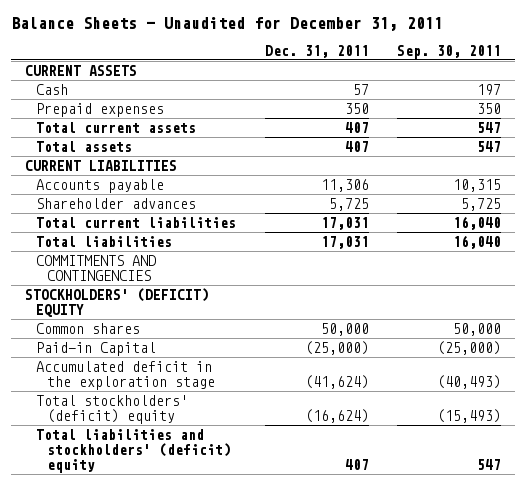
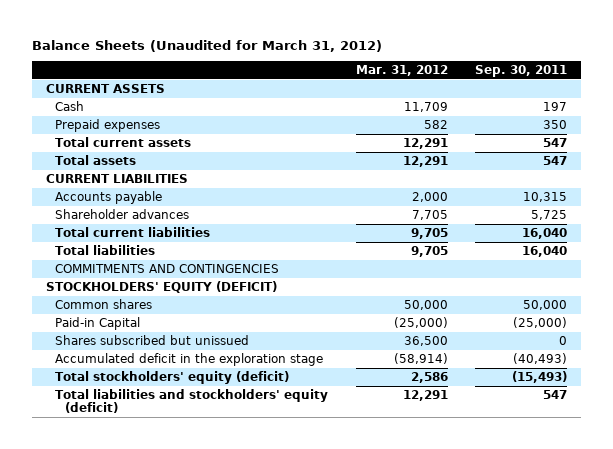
- Balance Sheets - Unaudited for December 31, 2011
+ Balance Sheets (Unaudited for March 31, 2012)
- | Dec. 31, 2011 | Sep. 30, 2011
+ | Mar. 31, 2012 | Sep. 30, 2011
- STOCKHOLDERS' (DEFICIT) EQUITY
+ STOCKHOLDERS' EQUITY (DEFICIT)
+ Shares subscribed but unissued | 36,500 | 0
- Total stockholders' (deficit) equity | (16,624) | (15,493)
- Total liabilities and stockholders' (deficit) equity | 407 | 547
+ Total stockholders' equity (deficit) | 2,586 | (15,493)
+ Total liabilities and stockholders' equity (deficit) | 12,291 | 547

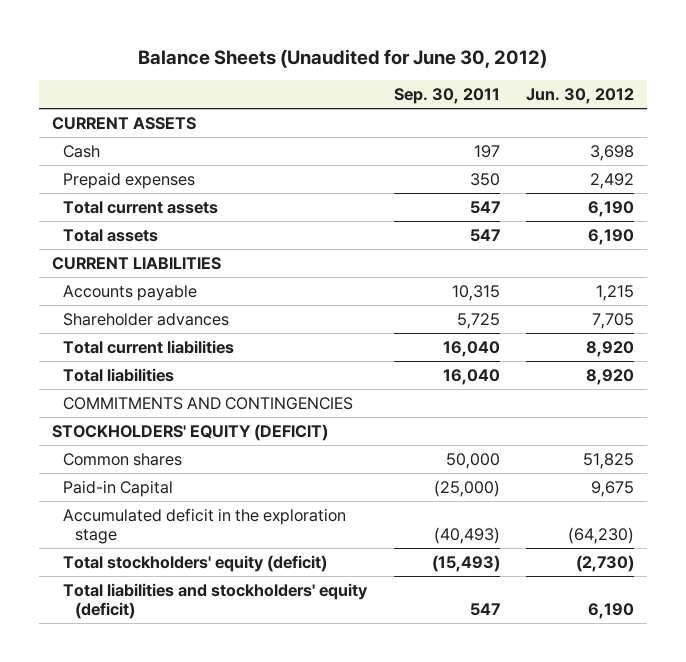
- Balance Sheets (Unaudited for March 31, 2012)
+ Balance Sheets (Unaudited for June 30, 2012)
- | Mar. 31, 2012 | Sep. 30, 2011
+ | Sep. 30, 2011 | Jun. 30, 2012
- Shares subscribed but unissued | 36,500 | 0

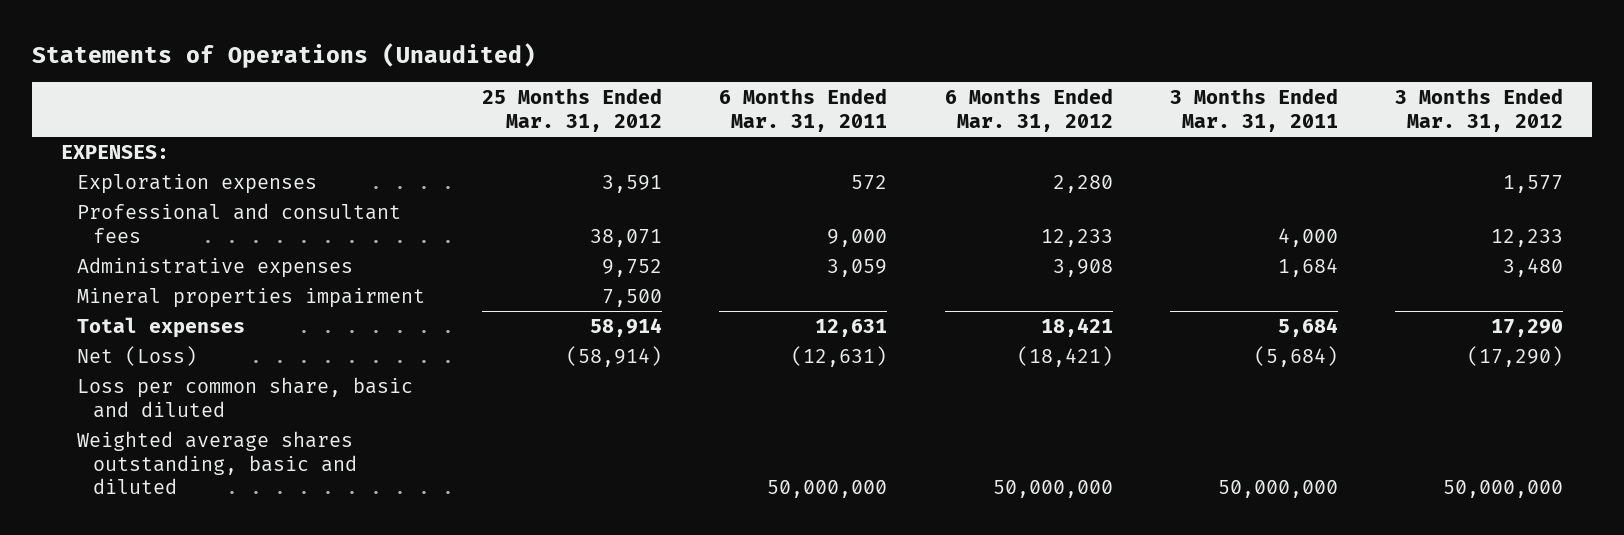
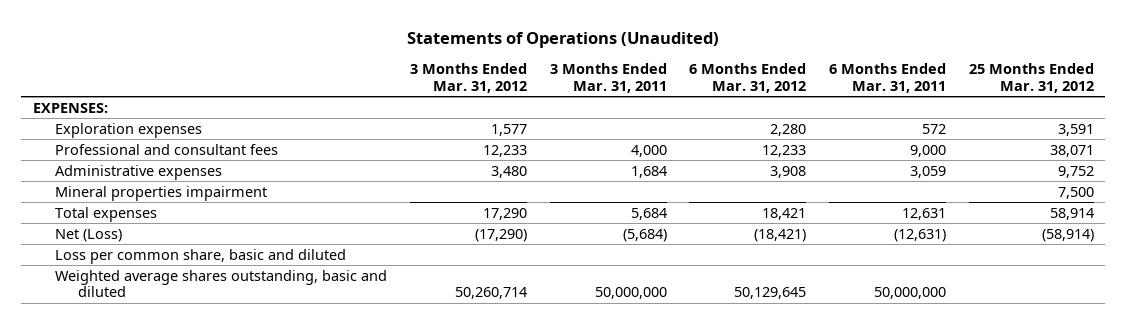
- | 25 Months Ended Mar. 31, 2012 | 6 Months Ended Mar. 31, 2011 | 6 Months Ended Mar. 31, 2012 | 3 Months Ended Mar. 31, 2011 | 3 Months Ended Mar. 31, 2012
+ | 3 Months Ended Mar. 31, 2012 | 3 Months Ended Mar. 31, 2011 | 6 Months Ended Mar. 31, 2012 | 6 Months Ended Mar. 31, 2011 | 25 Months Ended Mar. 31, 2012
- Weighted average shares outstanding, basic and diluted | | 50,000,000 | 50,000,000 | 50,000,000 | 50,000,000
+ Weighted average shares outstanding, basic and diluted | 50,260,714 | 50,000,000 | 50,129,645 | 50,000,000 |

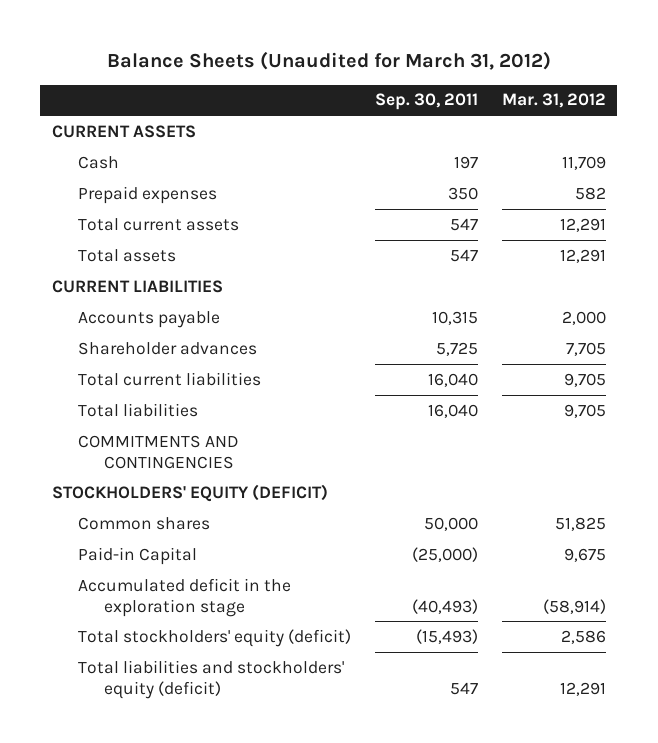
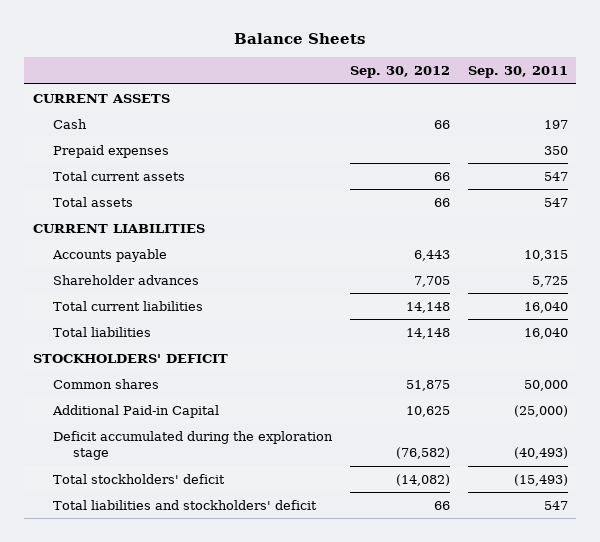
- Balance Sheets (Unaudited for March 31, 2012)
+ Balance Sheets
- | Sep. 30, 2011 | Mar. 31, 2012
+ | Sep. 30, 2012 | Sep. 30, 2011
- COMMITMENTS AND CONTINGENCIES
- STOCKHOLDERS' EQUITY (DEFICIT)
+ STOCKHOLDERS' DEFICIT
- Paid-in Capital | (25,000) | 9,675
- Accumulated deficit in the exploration stage | (40,493) | (58,914)
- Total stockholders' equity (deficit) | (15,493) | 2,586
- Total liabilities and stockholders' equity (deficit) | 547 | 12,291
+ Additional Paid-in Capital | 10,625 | (25,000)
+ Deficit accumulated during the exploration stage | (76,582) | (40,493)
+ Total stockholders' deficit | (14,082) | (15,493)
+ Total liabilities and stockholders' deficit | 66 | 547

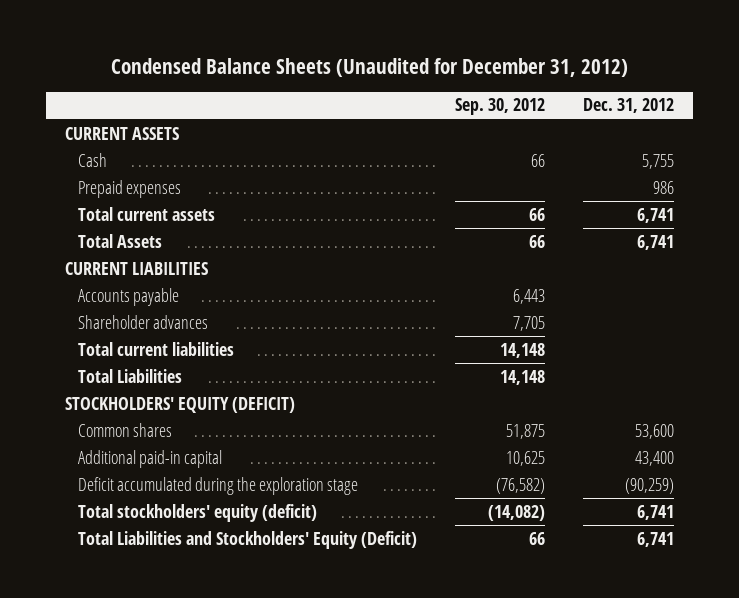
- Balance Sheets
+ Condensed Balance Sheets (Unaudited for December 31, 2012)
- | Sep. 30, 2012 | Sep. 30, 2011
+ | Sep. 30, 2012 | Dec. 31, 2012
- Total assets | 66 | 547
+ Total Assets | 66 | 6,741
- Total liabilities | 14,148 | 16,040
- STOCKHOLDERS' DEFICIT
+ Total Liabilities | 14,148 |
+ STOCKHOLDERS' EQUITY (DEFICIT)
- Additional Paid-in Capital | 10,625 | (25,000)
+ Additional paid-in capital | 10,625 | 43,400
- Total stockholders' deficit | (14,082) | (15,493)
- Total liabilities and stockholders' deficit | 66 | 547
+ Total stockholders' equity (deficit) | (14,082) | 6,741
+ Total Liabilities and Stockholders' Equity (Deficit) | 66 | 6,741

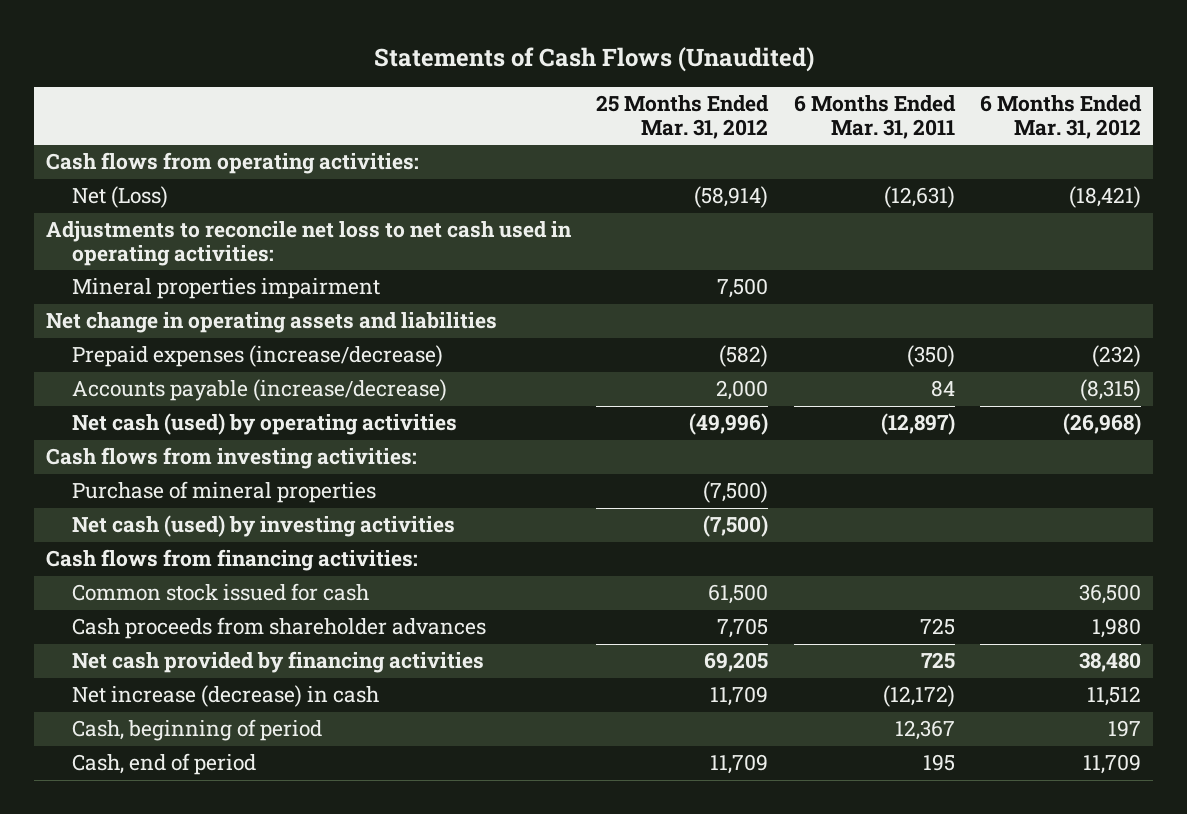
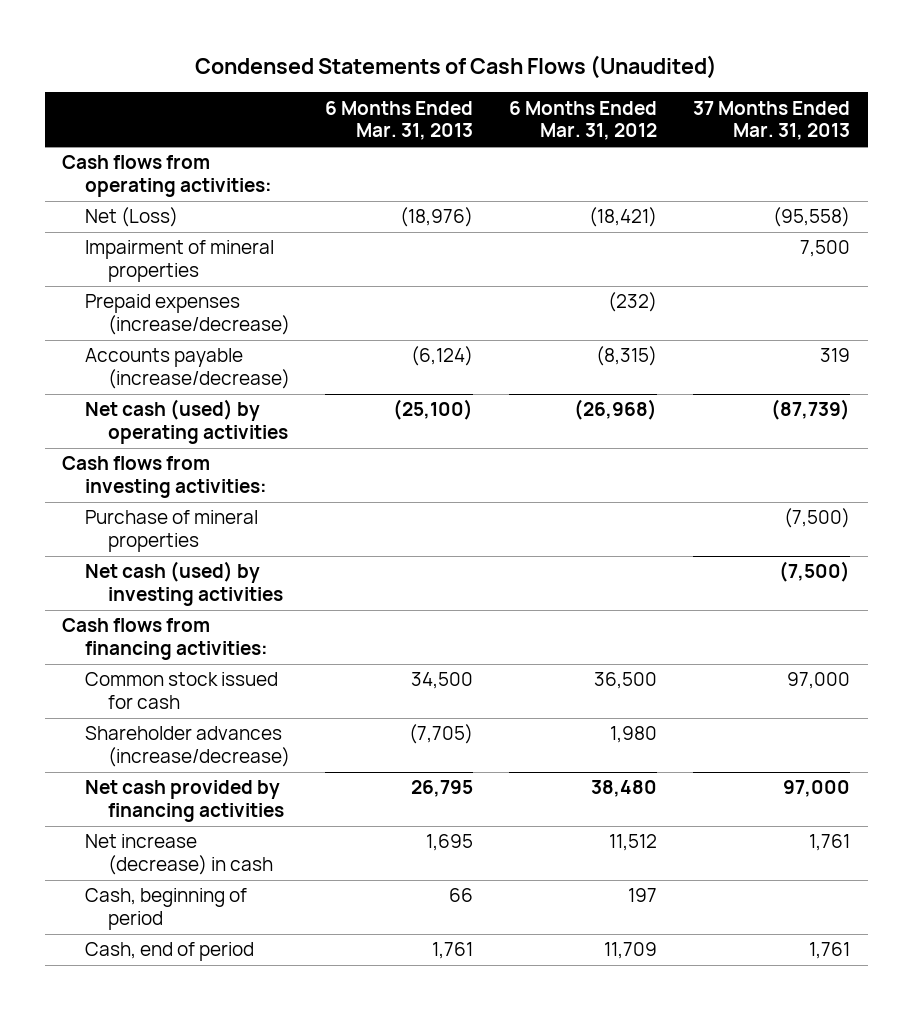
- Statements of Cash Flows (Unaudited)
+ Condensed Statements of Cash Flows (Unaudited)
- | 25 Months Ended Mar. 31, 2012 | 6 Months Ended Mar. 31, 2011 | 6 Months Ended Mar. 31, 2012
+ | 6 Months Ended Mar. 31, 2013 | 6 Months Ended Mar. 31, 2012 | 37 Months Ended Mar. 31, 2013
- Adjustments to reconcile net loss to net cash used in operating activities:
- Mineral properties impairment | 7,500 | |
- Net change in operating assets and liabilities
+ Impairment of mineral properties | | | 7,500
- Cash proceeds from shareholder advances | 7,705 | 725 | 1,980
+ Shareholder advances (increase/decrease) | (7,705) | 1,980 |

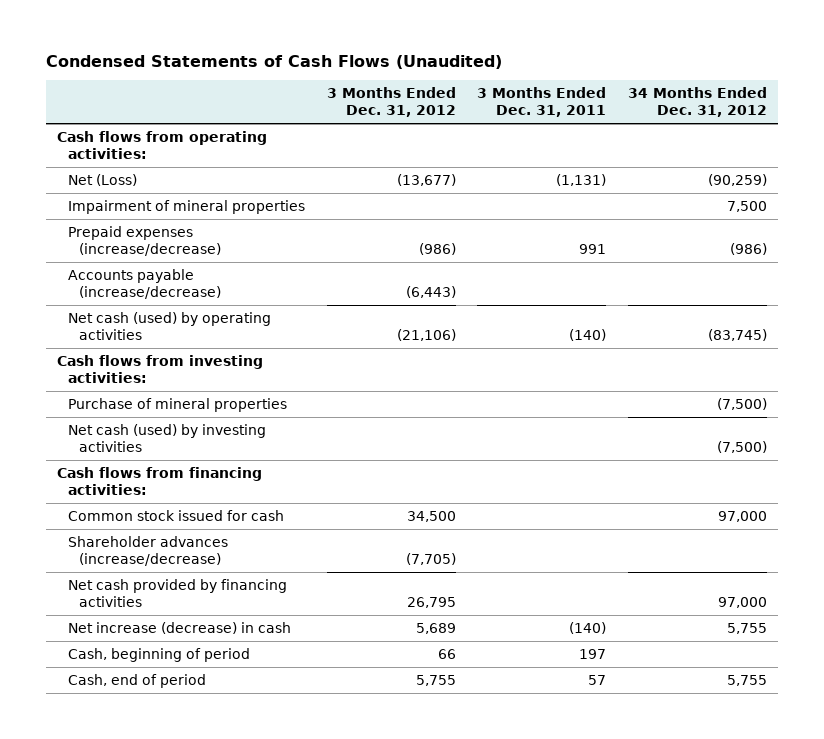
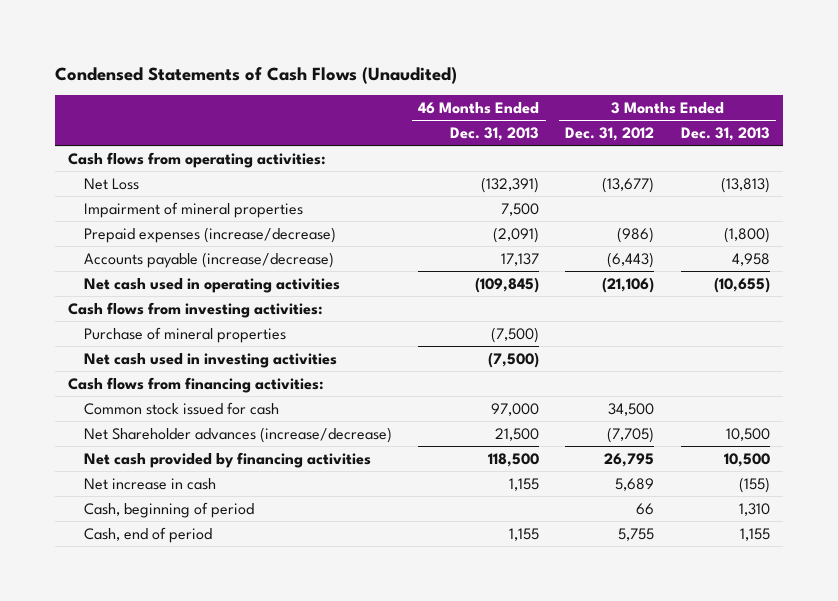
- | 3 Months Ended Dec. 31, 2012 | 3 Months Ended Dec. 31, 2011 | 34 Months Ended Dec. 31, 2012
+ | 46 Months Ended Dec. 31, 2013 | 3 Months Ended Dec. 31, 2012 | 3 Months Ended Dec. 31, 2013
- Net (Loss) | (13,677) | (1,131) | (90,259)
+ Net Loss | (132,391) | (13,677) | (13,813)
- Net cash (used) by operating activities | (21,106) | (140) | (83,745)
+ Net cash used in operating activities | (109,845) | (21,106) | (10,655)
- Net cash (used) by investing activities | | | (7,500)
+ Net cash used in investing activities | (7,500) | |
- Shareholder advances (increase/decrease) | (7,705) | |
+ Net Shareholder advances (increase/decrease) | 21,500 | (7,705) | 10,500
- Net increase (decrease) in cash | 5,689 | (140) | 5,755
+ Net increase in cash | 1,155 | 5,689 | (155)

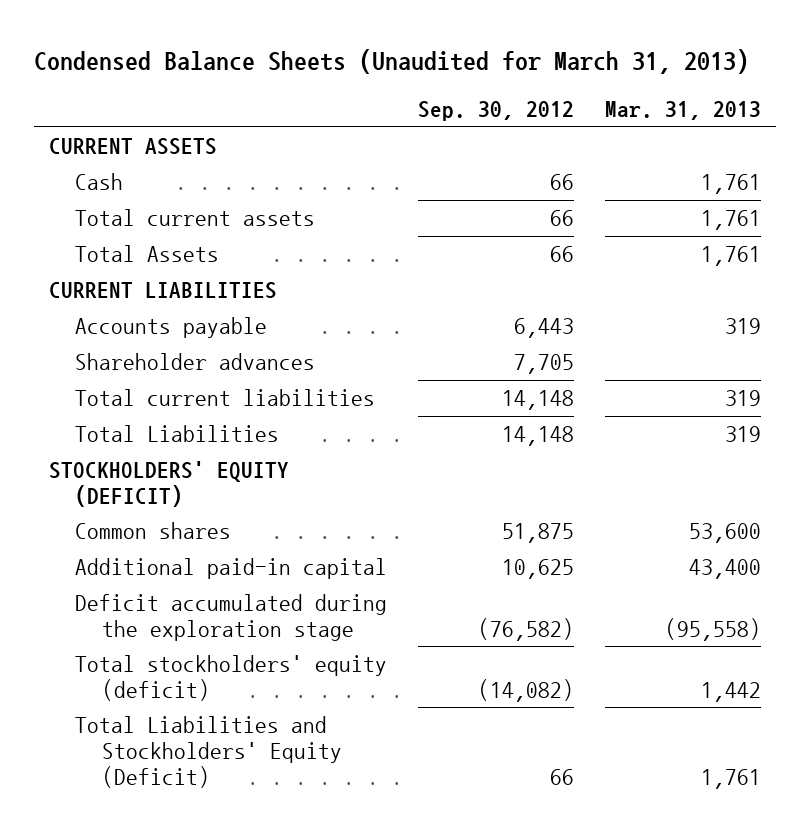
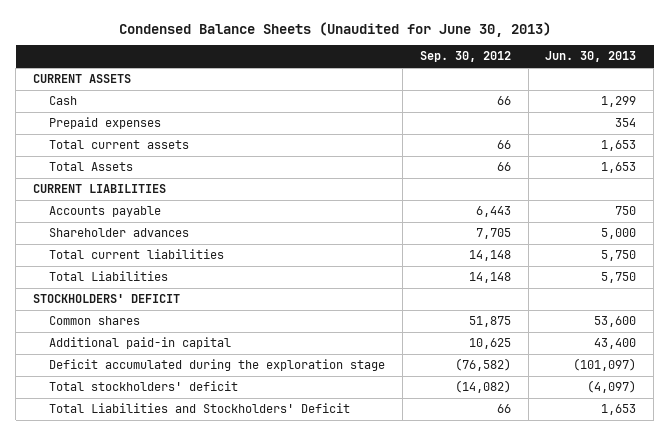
- Condensed Balance Sheets (Unaudited for March 31, 2013)
+ Condensed Balance Sheets (Unaudited for June 30, 2013)
- | Sep. 30, 2012 | Mar. 31, 2013
+ | Sep. 30, 2012 | Jun. 30, 2013
+ Prepaid expenses | | 354
- STOCKHOLDERS' EQUITY (DEFICIT)
+ STOCKHOLDERS' DEFICIT
- Total stockholders' equity (deficit) | (14,082) | 1,442
- Total Liabilities and Stockholders' Equity (Deficit) | 66 | 1,761
+ Total stockholders' deficit | (14,082) | (4,097)
+ Total Liabilities and Stockholders' Deficit | 66 | 1,653

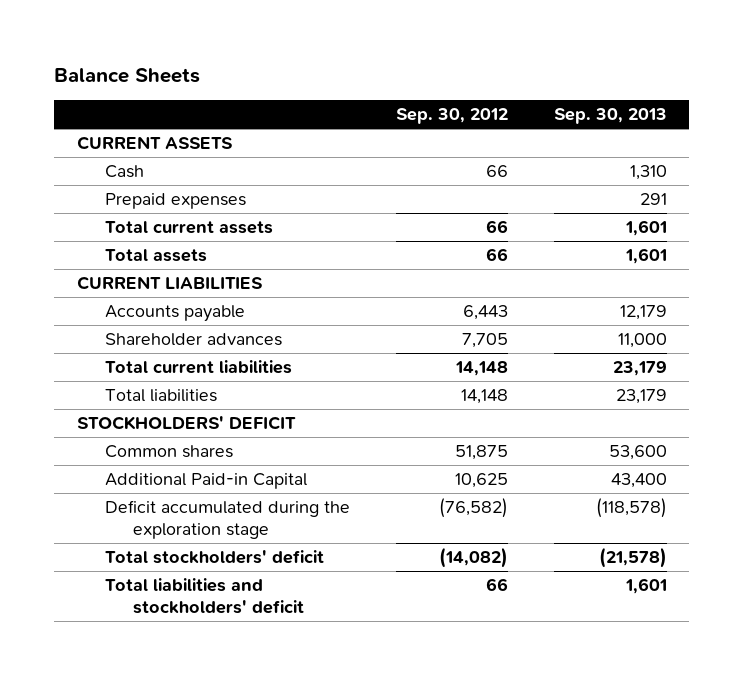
- Condensed Balance Sheets (Unaudited for June 30, 2013)
+ Balance Sheets
- | Sep. 30, 2012 | Jun. 30, 2013
+ | Sep. 30, 2012 | Sep. 30, 2013
- Total Assets | 66 | 1,653
+ Total assets | 66 | 1,601
- Total Liabilities | 14,148 | 5,750
+ Total liabilities | 14,148 | 23,179
- Additional paid-in capital | 10,625 | 43,400
+ Additional Paid-in Capital | 10,625 | 43,400
- Total Liabilities and Stockholders' Deficit | 66 | 1,653
+ Total liabilities and stockholders' deficit | 66 | 1,601

